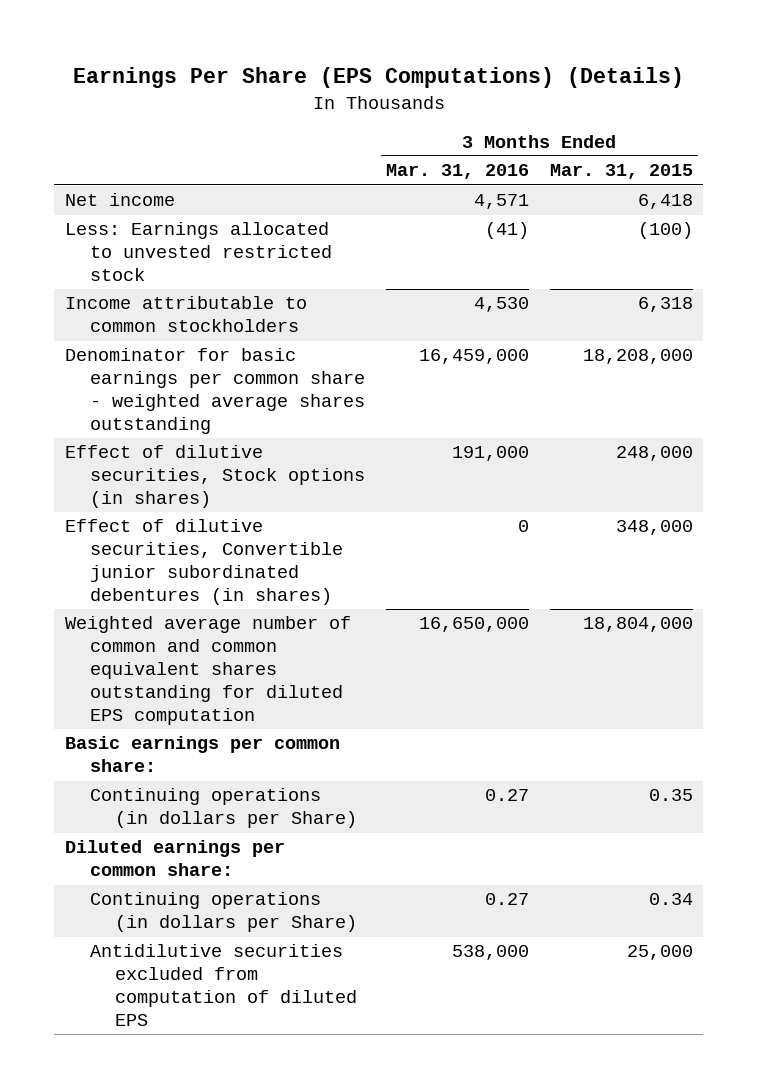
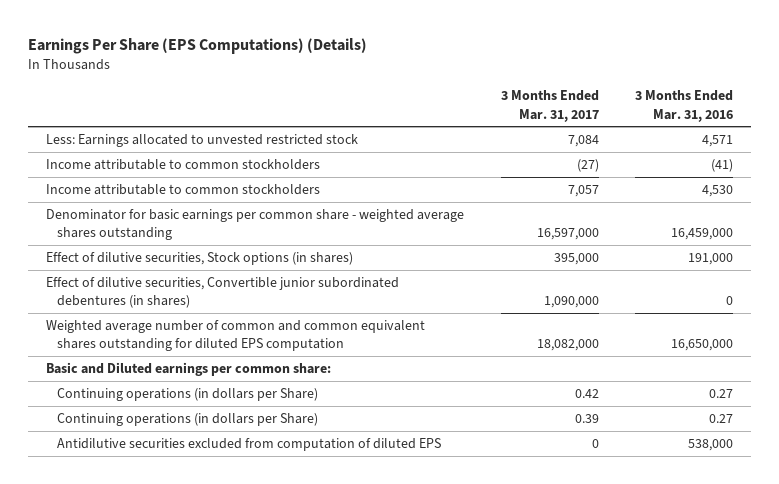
- | 3 Months Ended Mar. 31, 2016 | 3 Months Ended Mar. 31, 2015
+ | 3 Months Ended Mar. 31, 2017 | 3 Months Ended Mar. 31, 2016
- Net income | 4,571 | 6,418
- Less: Earnings allocated to unvested restricted stock | (41) | (100)
+ Less: Earnings allocated to unvested restricted stock | 7,084 | 4,571
+ Income attributable to common stockholders | (27) | (41)
- Basic earnings per common share:
+ Basic and Diluted earnings per common share:
- Diluted earnings per common share:

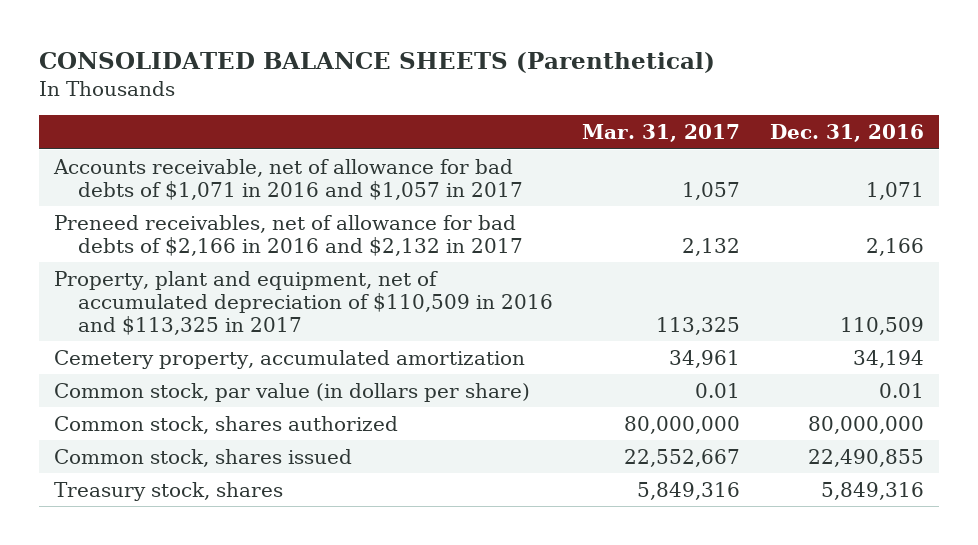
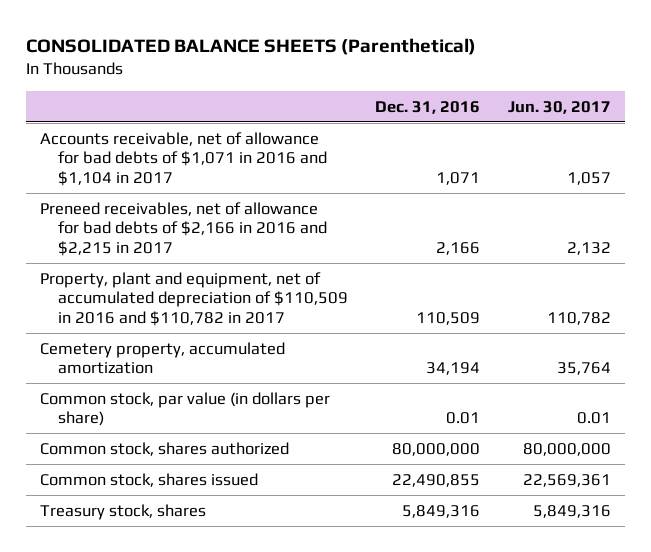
- | Mar. 31, 2017 | Dec. 31, 2016
+ | Dec. 31, 2016 | Jun. 30, 2017
- Accounts receivable, net of allowance for bad debts of $1,071 in 2016 and $1,057 in 2017 | 1,057 | 1,071
- Preneed receivables, net of allowance for bad debts of $2,166 in 2016 and $2,132 in 2017 | 2,132 | 2,166
- Property, plant and equipment, net of accumulated depreciation of $110,509 in 2016 and $113,325 in 2017 | 113,325 | 110,509
+ Accounts receivable, net of allowance for bad debts of $1,071 in 2016 and $1,104 in 2017 | 1,071 | 1,057
+ Preneed receivables, net of allowance for bad debts of $2,166 in 2016 and $2,215 in 2017 | 2,166 | 2,132
+ Property, plant and equipment, net of accumulated depreciation of $110,509 in 2016 and $110,782 in 2017 | 110,509 | 110,782

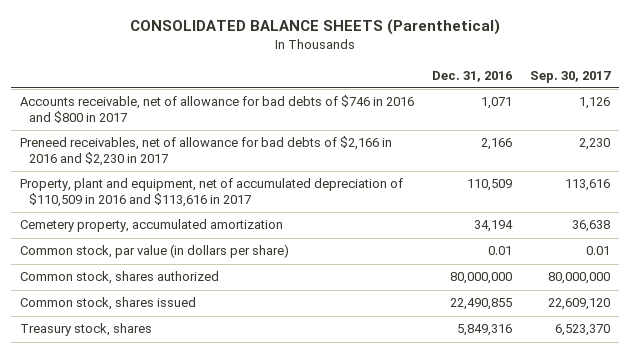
- | Dec. 31, 2016 | Jun. 30, 2017
+ | Dec. 31, 2016 | Sep. 30, 2017
- Accounts receivable, net of allowance for bad debts of $1,071 in 2016 and $1,104 in 2017 | 1,071 | 1,057
- Preneed receivables, net of allowance for bad debts of $2,166 in 2016 and $2,215 in 2017 | 2,166 | 2,132
- Property, plant and equipment, net of accumulated depreciation of $110,509 in 2016 and $110,782 in 2017 | 110,509 | 110,782
+ Accounts receivable, net of allowance for bad debts of $746 in 2016 and $800 in 2017 | 1,071 | 1,126
+ Preneed receivables, net of allowance for bad debts of $2,166 in 2016 and $2,230 in 2017 | 2,166 | 2,230
+ Property, plant and equipment, net of accumulated depreciation of $110,509 in 2016 and $113,616 in 2017 | 110,509 | 113,616

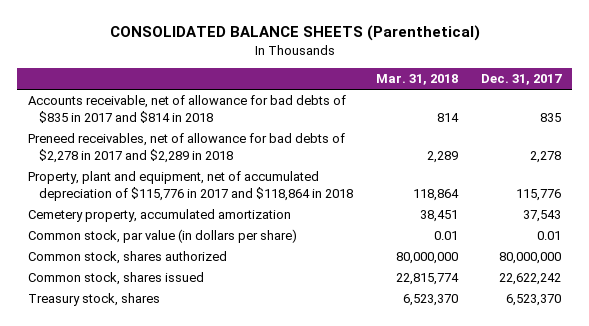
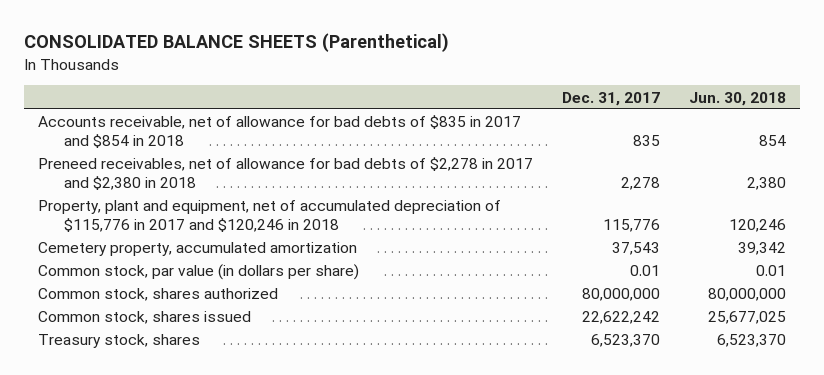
- | Mar. 31, 2018 | Dec. 31, 2017
+ | Dec. 31, 2017 | Jun. 30, 2018
- Accounts receivable, net of allowance for bad debts of $835 in 2017 and $814 in 2018 | 814 | 835
- Preneed receivables, net of allowance for bad debts of $2,278 in 2017 and $2,289 in 2018 | 2,289 | 2,278
- Property, plant and equipment, net of accumulated depreciation of $115,776 in 2017 and $118,864 in 2018 | 118,864 | 115,776
+ Accounts receivable, net of allowance for bad debts of $835 in 2017 and $854 in 2018 | 835 | 854
+ Preneed receivables, net of allowance for bad debts of $2,278 in 2017 and $2,380 in 2018 | 2,278 | 2,380
+ Property, plant and equipment, net of accumulated depreciation of $115,776 in 2017 and $120,246 in 2018 | 115,776 | 120,246

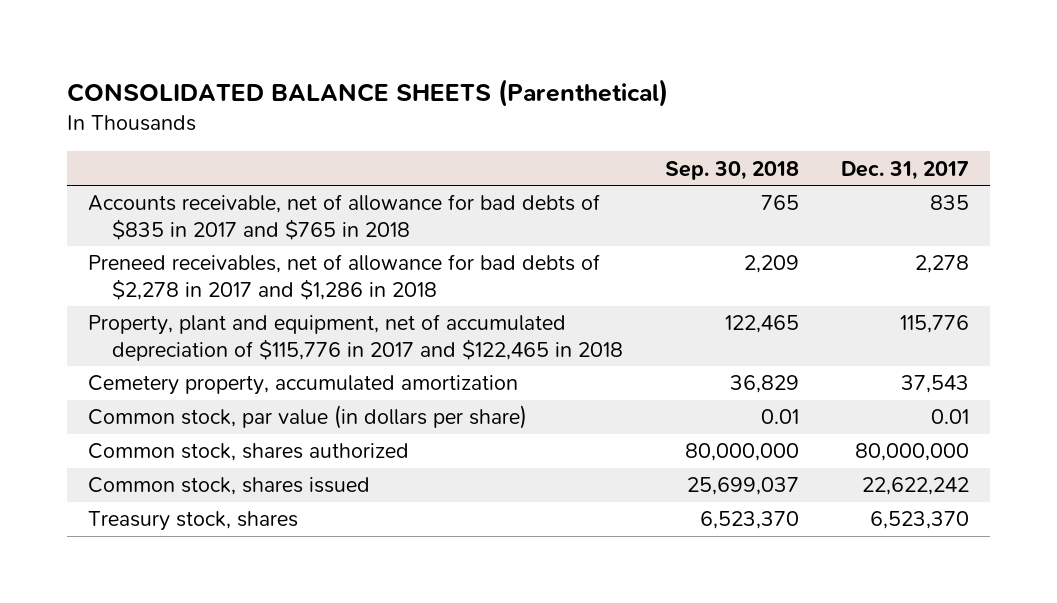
- | Dec. 31, 2017 | Jun. 30, 2018
+ | Sep. 30, 2018 | Dec. 31, 2017
- Accounts receivable, net of allowance for bad debts of $835 in 2017 and $854 in 2018 | 835 | 854
- Preneed receivables, net of allowance for bad debts of $2,278 in 2017 and $2,380 in 2018 | 2,278 | 2,380
- Property, plant and equipment, net of accumulated depreciation of $115,776 in 2017 and $120,246 in 2018 | 115,776 | 120,246
+ Accounts receivable, net of allowance for bad debts of $835 in 2017 and $765 in 2018 | 765 | 835
+ Preneed receivables, net of allowance for bad debts of $2,278 in 2017 and $1,286 in 2018 | 2,209 | 2,278
+ Property, plant and equipment, net of accumulated depreciation of $115,776 in 2017 and $122,465 in 2018 | 122,465 | 115,776

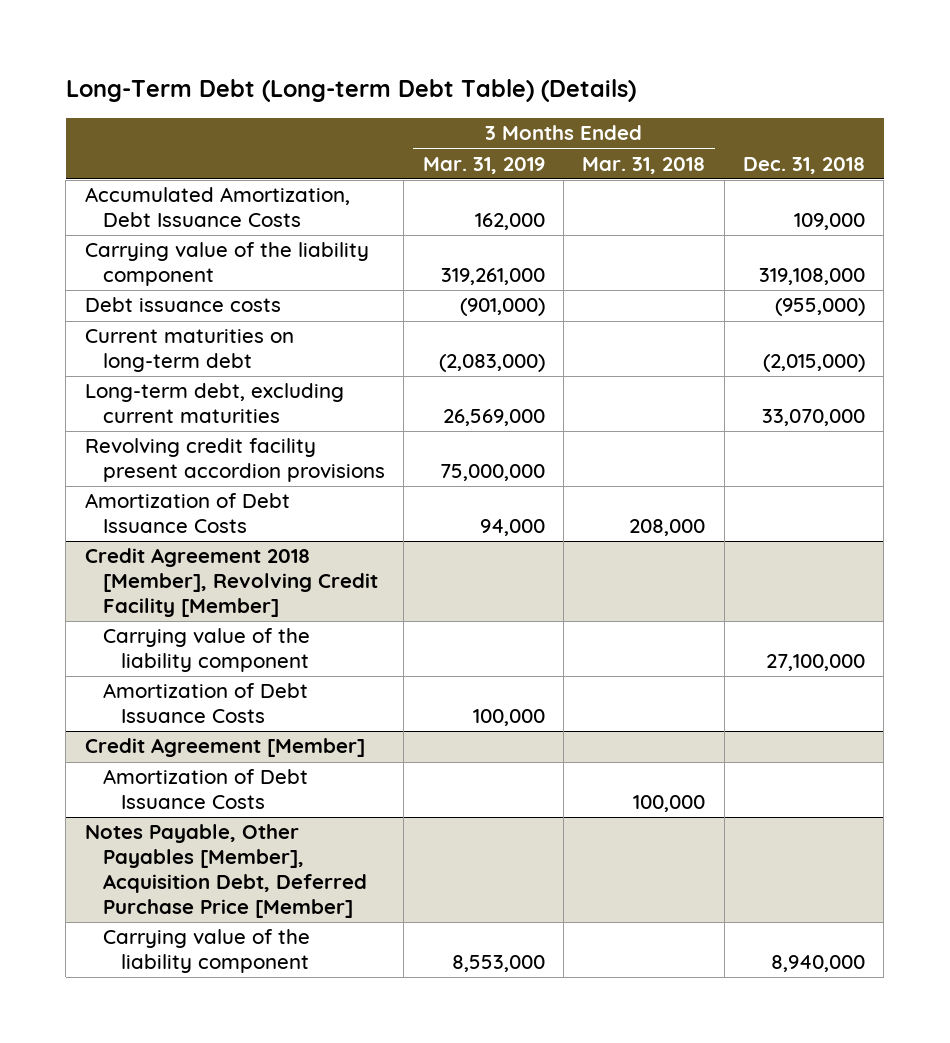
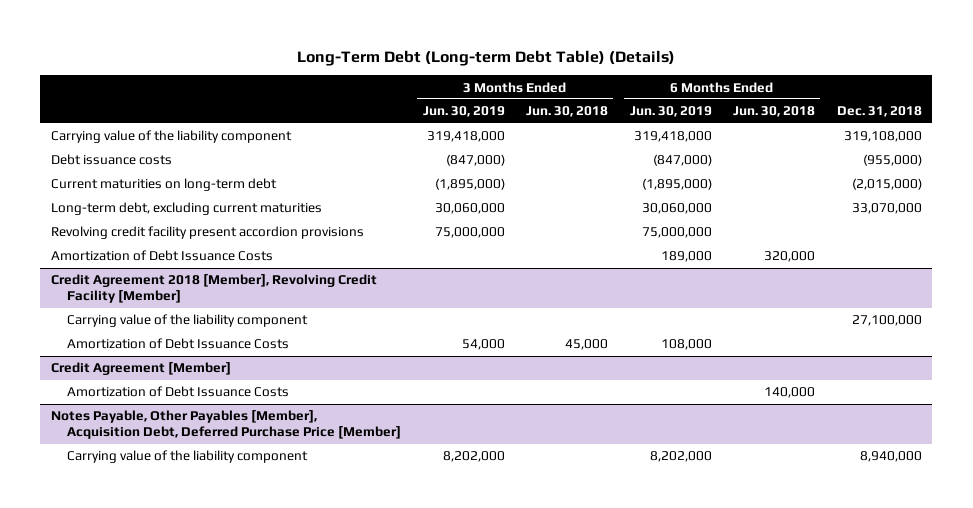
- | 3 Months Ended Mar. 31, 2019 | 3 Months Ended Mar. 31, 2018 | Dec. 31, 2018
+ | 3 Months Ended Jun. 30, 2019 | 3 Months Ended Jun. 30, 2018 | 6 Months Ended Jun. 30, 2019 | 6 Months Ended Jun. 30, 2018 | Dec. 31, 2018
- Accumulated Amortization, Debt Issuance Costs | 162,000 | | 109,000

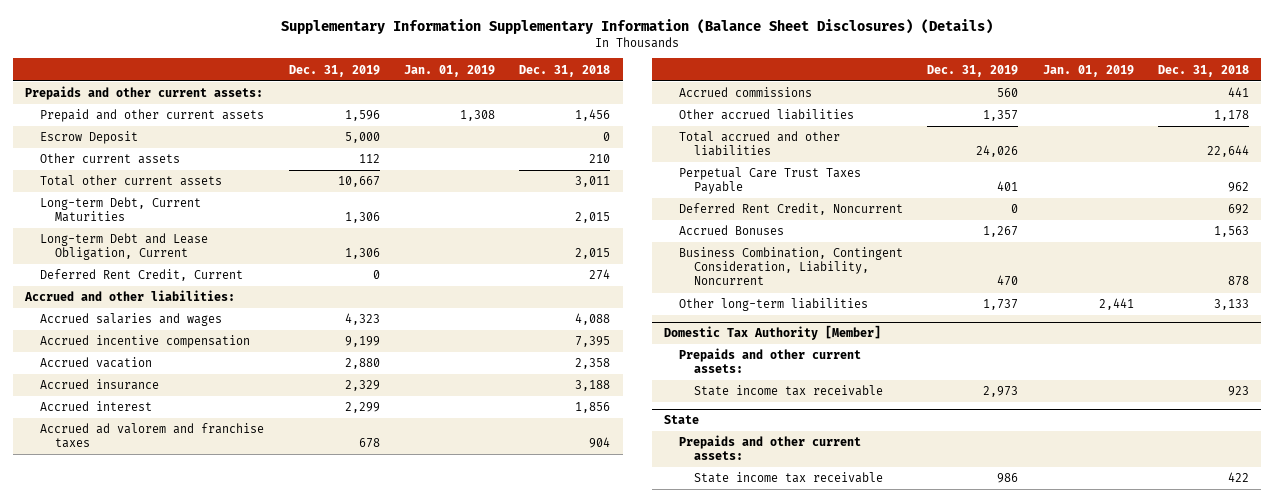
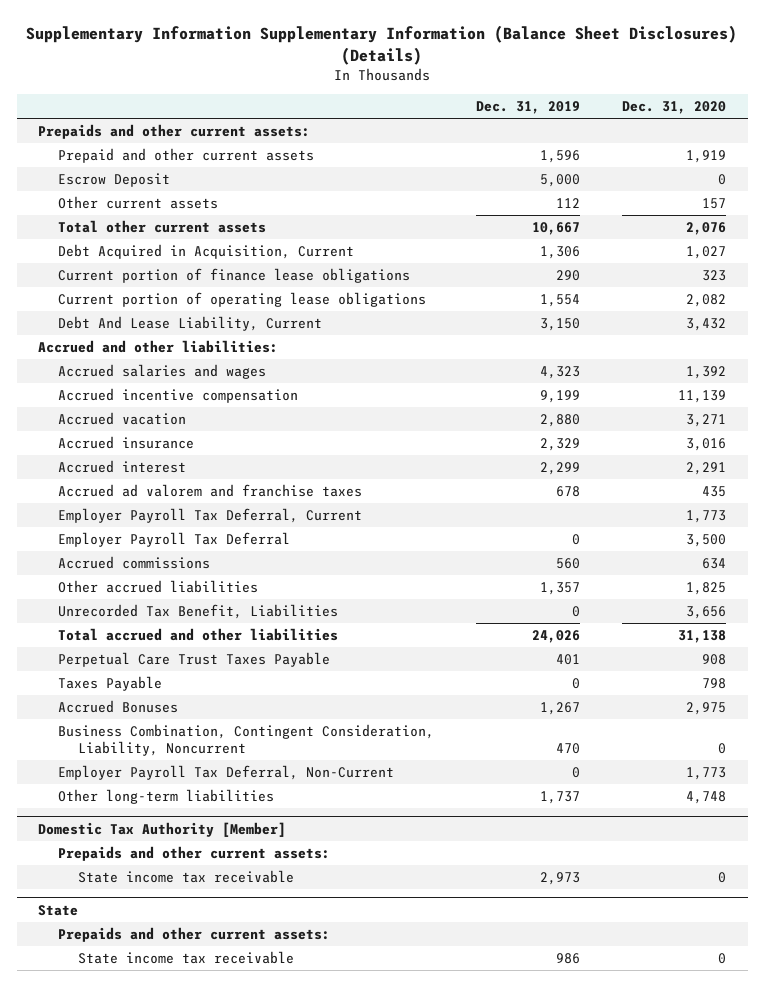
- | Dec. 31, 2019 | Jan. 01, 2019 | Dec. 31, 2018
+ | Dec. 31, 2019 | Dec. 31, 2020
- Long-term Debt, Current Maturities | 1,306 | | 2,015
- Long-term Debt and Lease Obligation, Current | 1,306 | | 2,015
- Deferred Rent Credit, Current | 0 | | 274
+ Debt Acquired in Acquisition, Current | 1,306 | 1,027
+ Current portion of finance lease obligations | 290 | 323
+ Current portion of operating lease obligations | 1,554 | 2,082
+ Debt And Lease Liability, Current | 3,150 | 3,432
+ Employer Payroll Tax Deferral, Current | | 1,773
+ Employer Payroll Tax Deferral | 0 | 3,500
+ Unrecorded Tax Benefit, Liabilities | 0 | 3,656
- Deferred Rent Credit, Noncurrent | 0 | | 692
+ Taxes Payable | 0 | 798
+ Employer Payroll Tax Deferral, Non-Current | 0 | 1,773

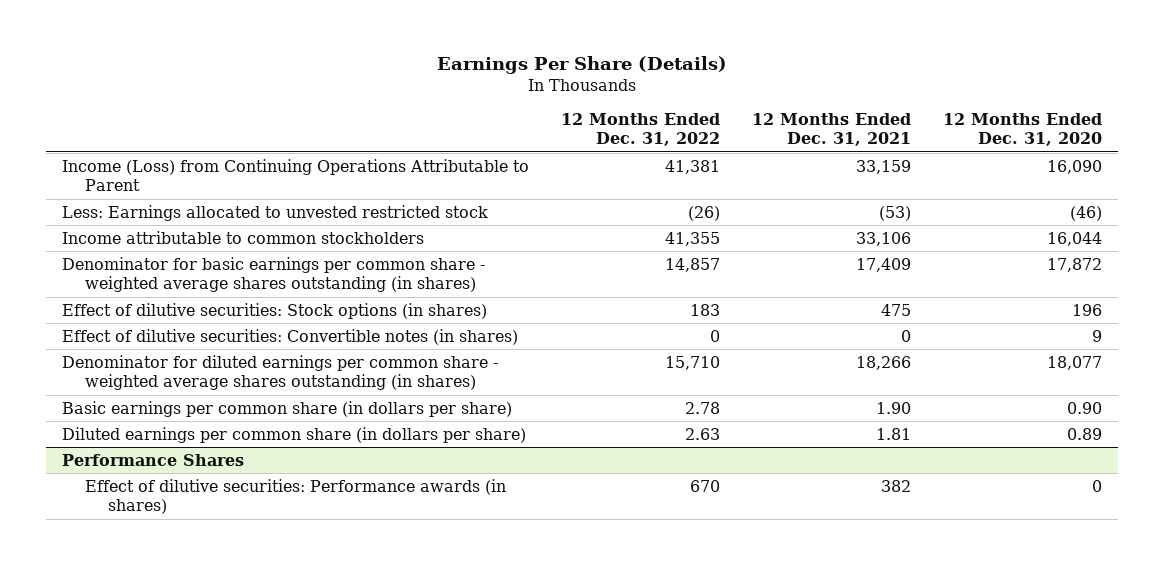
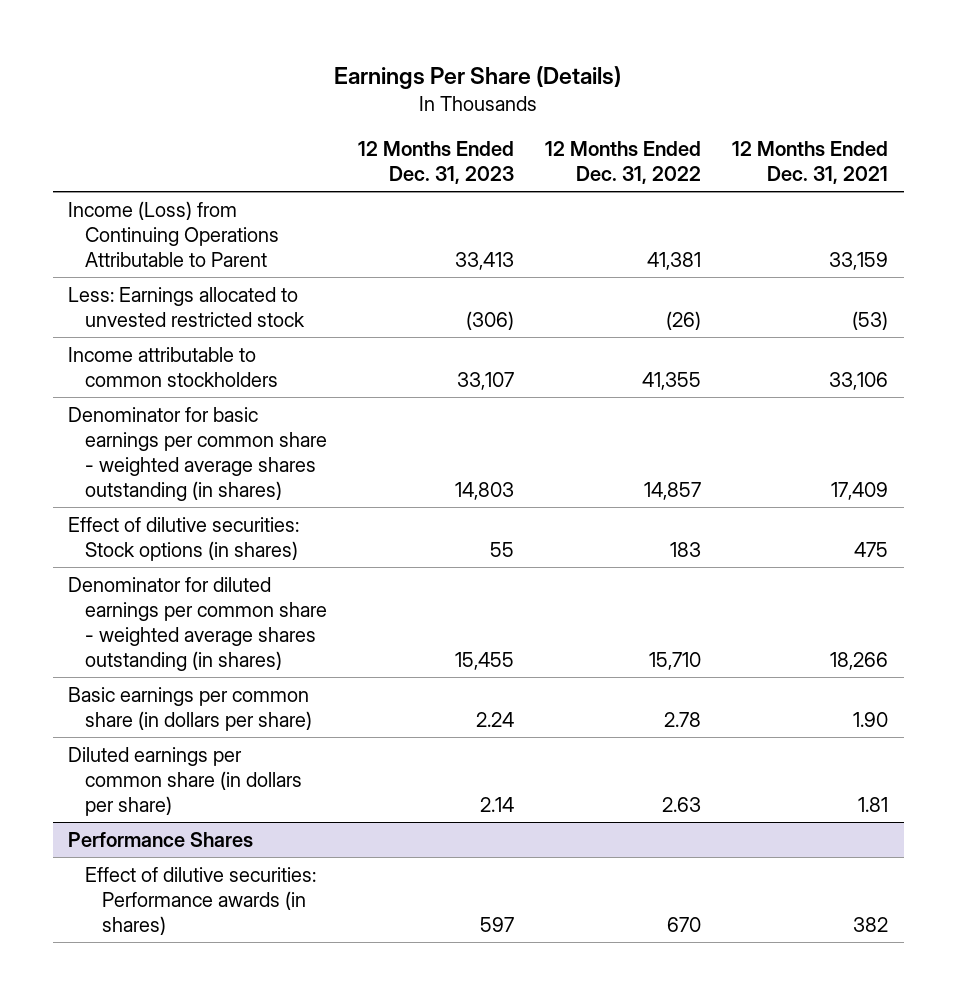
- | 12 Months Ended Dec. 31, 2022 | 12 Months Ended Dec. 31, 2021 | 12 Months Ended Dec. 31, 2020
+ | 12 Months Ended Dec. 31, 2023 | 12 Months Ended Dec. 31, 2022 | 12 Months Ended Dec. 31, 2021
- Effect of dilutive securities: Convertible notes (in shares) | 0 | 0 | 9

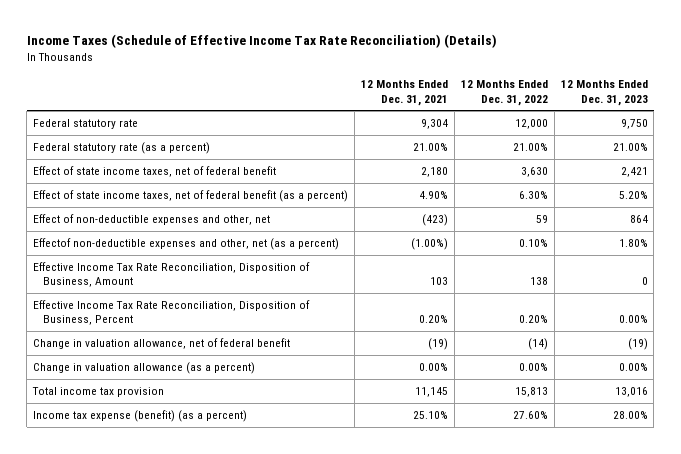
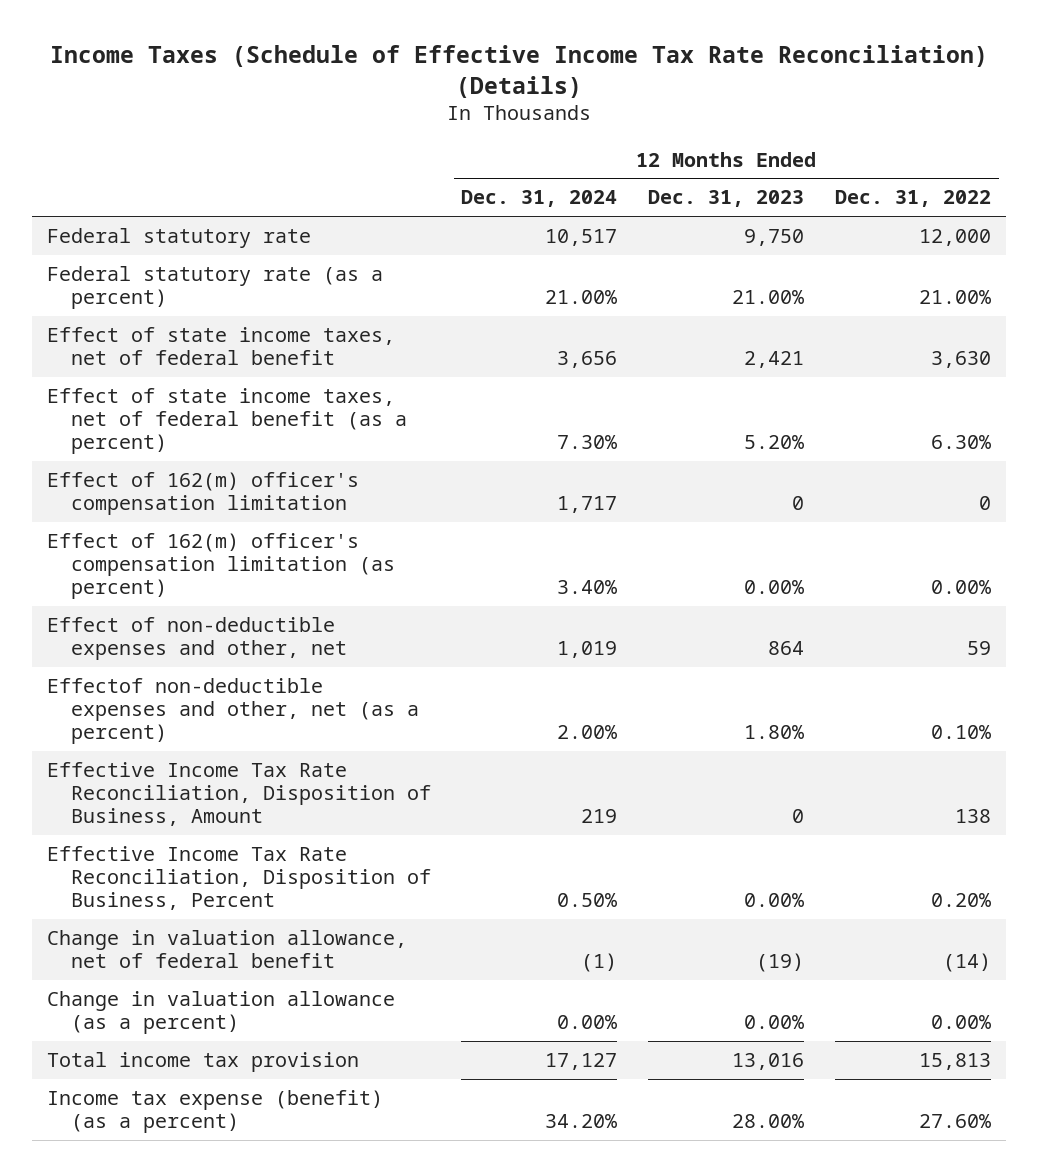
- | 12 Months Ended Dec. 31, 2021 | 12 Months Ended Dec. 31, 2022 | 12 Months Ended Dec. 31, 2023
+ | 12 Months Ended Dec. 31, 2024 | 12 Months Ended Dec. 31, 2023 | 12 Months Ended Dec. 31, 2022
+ Effect of 162(m) officer's compensation limitation | 1,717 | 0 | 0
+ Effect of 162(m) officer's compensation limitation (as percent) | 3.40% | 0.00% | 0.00%

